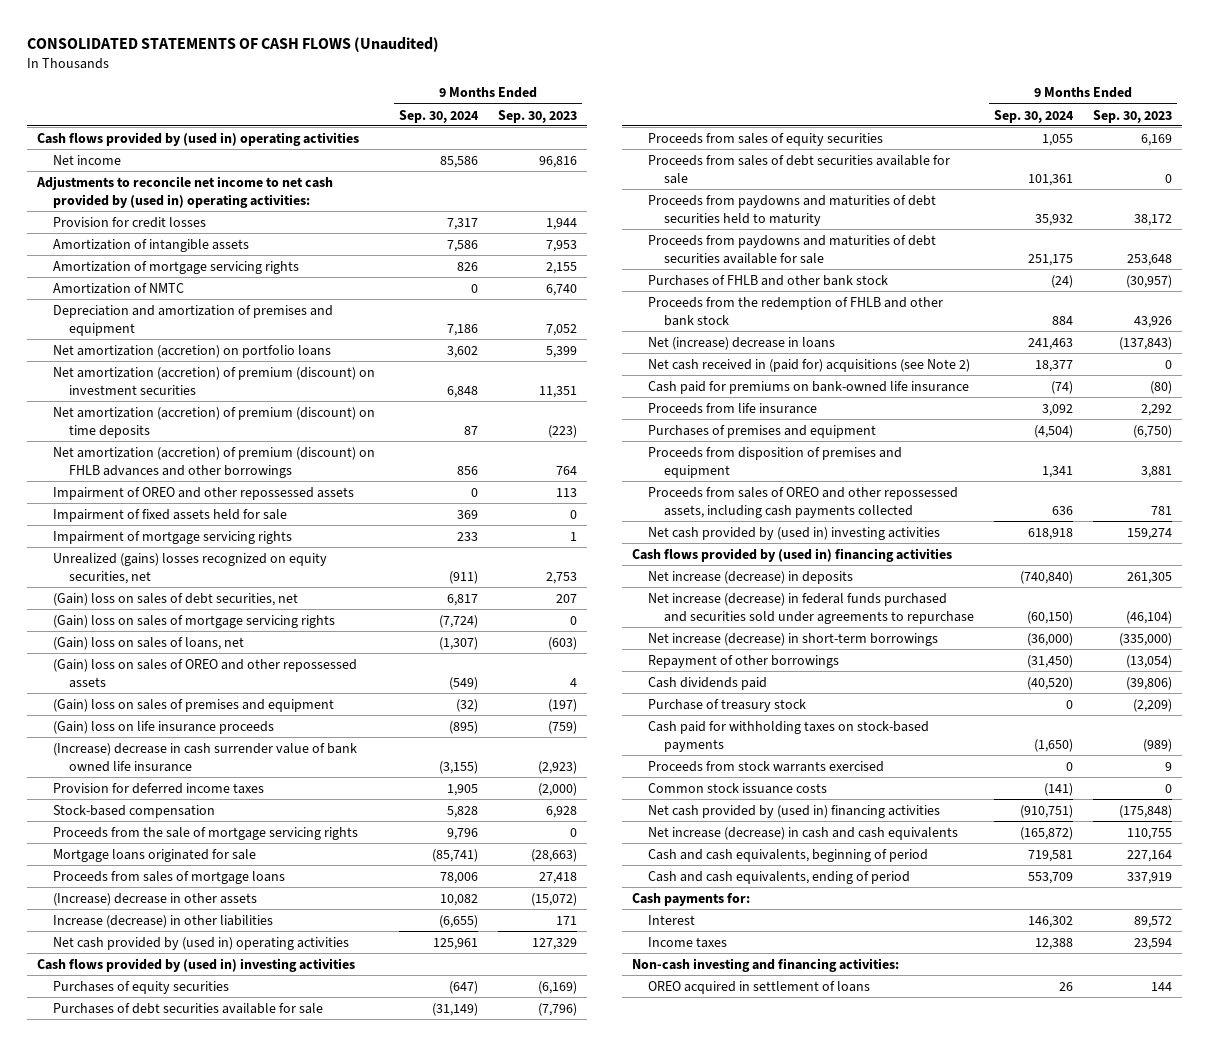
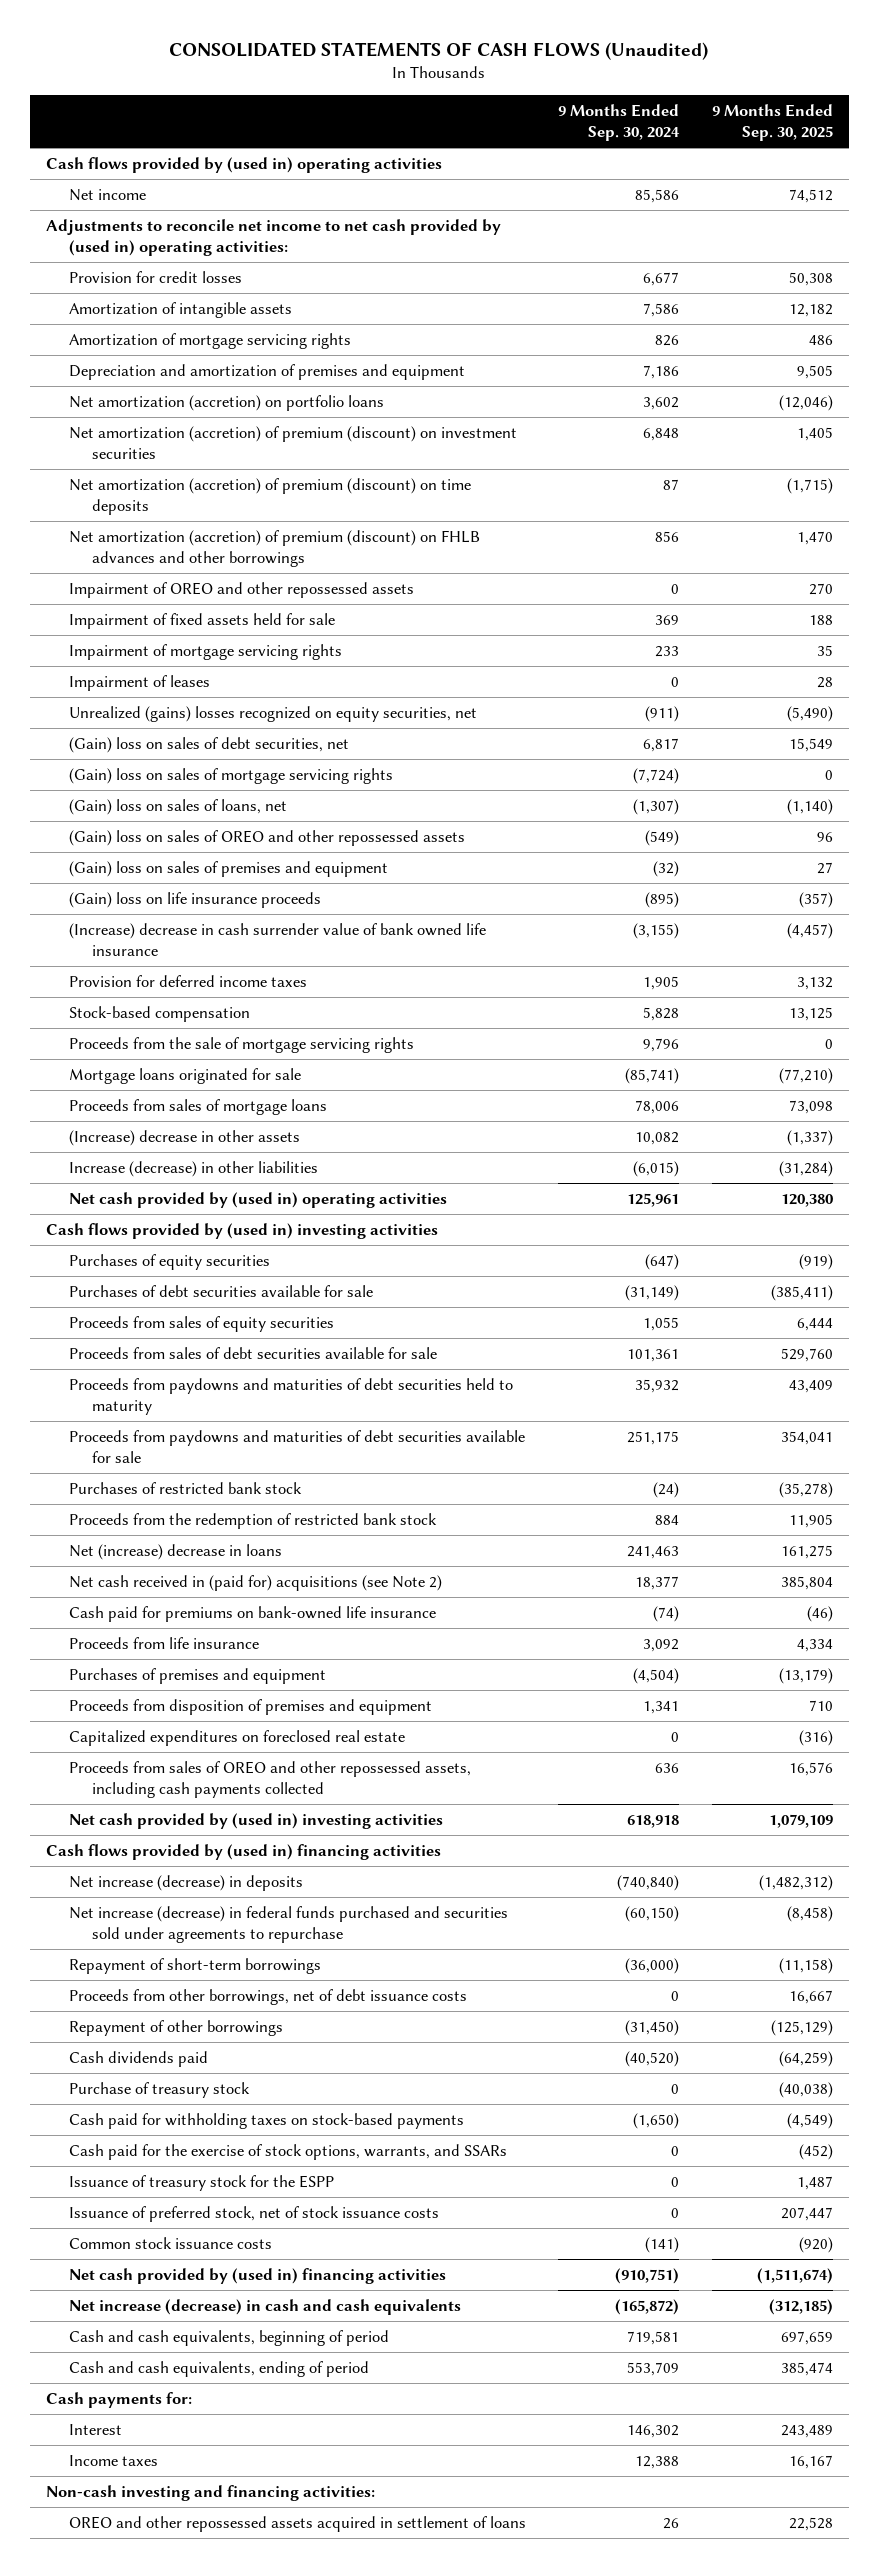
- | 9 Months Ended Sep. 30, 2024 | 9 Months Ended Sep. 30, 2023
+ | 9 Months Ended Sep. 30, 2024 | 9 Months Ended Sep. 30, 2025
- Provision for credit losses | 7,317 | 1,944
+ Provision for credit losses | 6,677 | 50,308
- Amortization of NMTC | 0 | 6,740
+ Impairment of leases | 0 | 28
- Increase (decrease) in other liabilities | (6,655) | 171
+ Increase (decrease) in other liabilities | (6,015) | (31,284)
- Purchases of FHLB and other bank stock | (24) | (30,957)
- Proceeds from the redemption of FHLB and other bank stock | 884 | 43,926
+ Purchases of restricted bank stock | (24) | (35,278)
+ Proceeds from the redemption of restricted bank stock | 884 | 11,905
+ Capitalized expenditures on foreclosed real estate | 0 | (316)
- Net increase (decrease) in short-term borrowings | (36,000) | (335,000)
+ Repayment of short-term borrowings | (36,000) | (11,158)
+ Proceeds from other borrowings, net of debt issuance costs | 0 | 16,667
- Proceeds from stock warrants exercised | 0 | 9
+ Cash paid for the exercise of stock options, warrants, and SSARs | 0 | (452)
+ Issuance of treasury stock for the ESPP | 0 | 1,487
+ Issuance of preferred stock, net of stock issuance costs | 0 | 207,447
- OREO acquired in settlement of loans | 26 | 144
+ OREO and other repossessed assets acquired in settlement of loans | 26 | 22,528

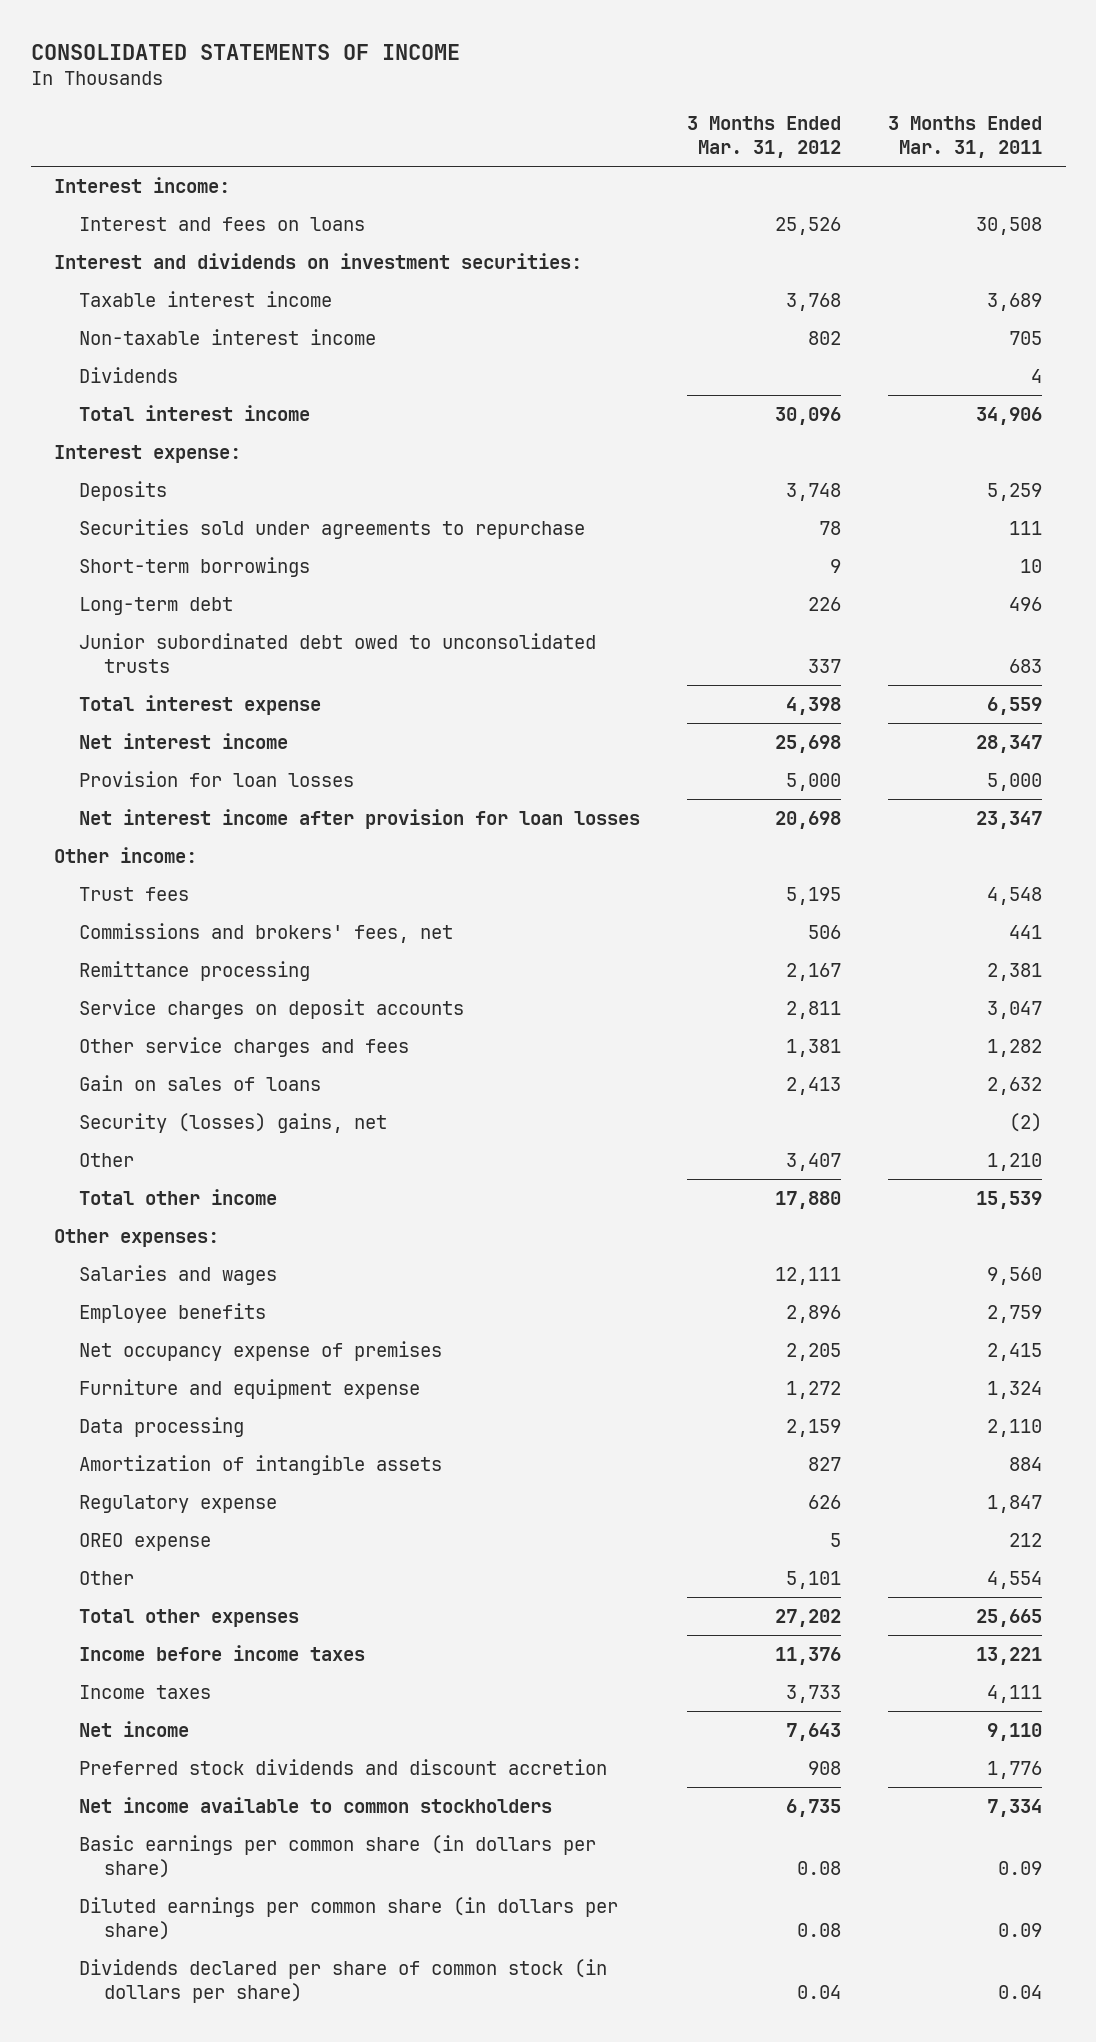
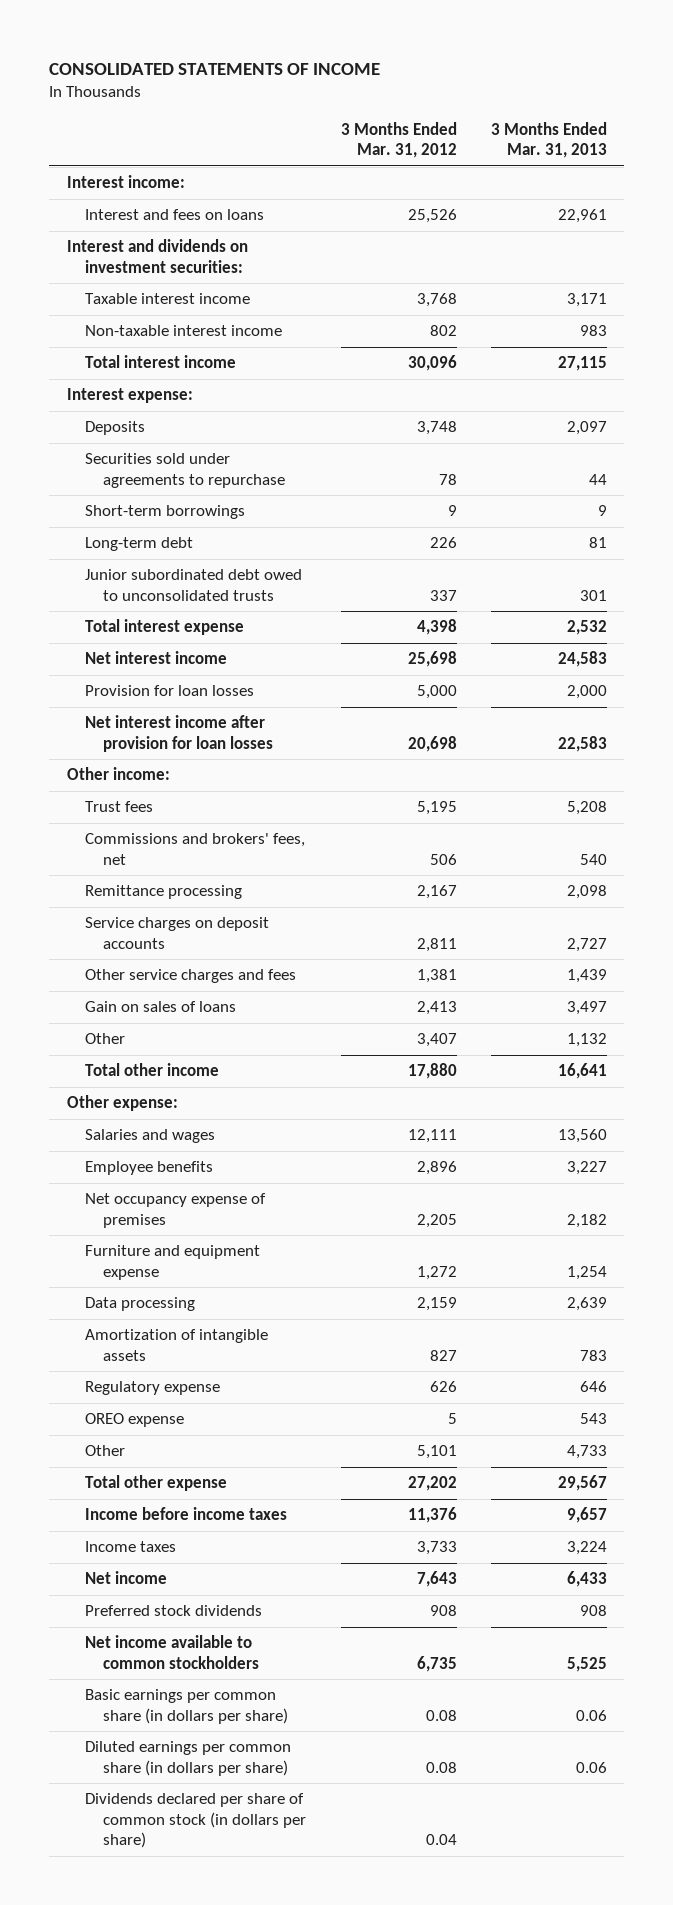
- | 3 Months Ended Mar. 31, 2012 | 3 Months Ended Mar. 31, 2011
+ | 3 Months Ended Mar. 31, 2012 | 3 Months Ended Mar. 31, 2013
- Dividends | | 4
- Security (losses) gains, net | | (2)
- Other expenses:
+ Other expense:
- Total other expenses | 27,202 | 25,665
+ Total other expense | 27,202 | 29,567
- Preferred stock dividends and discount accretion | 908 | 1,776
+ Preferred stock dividends | 908 | 908

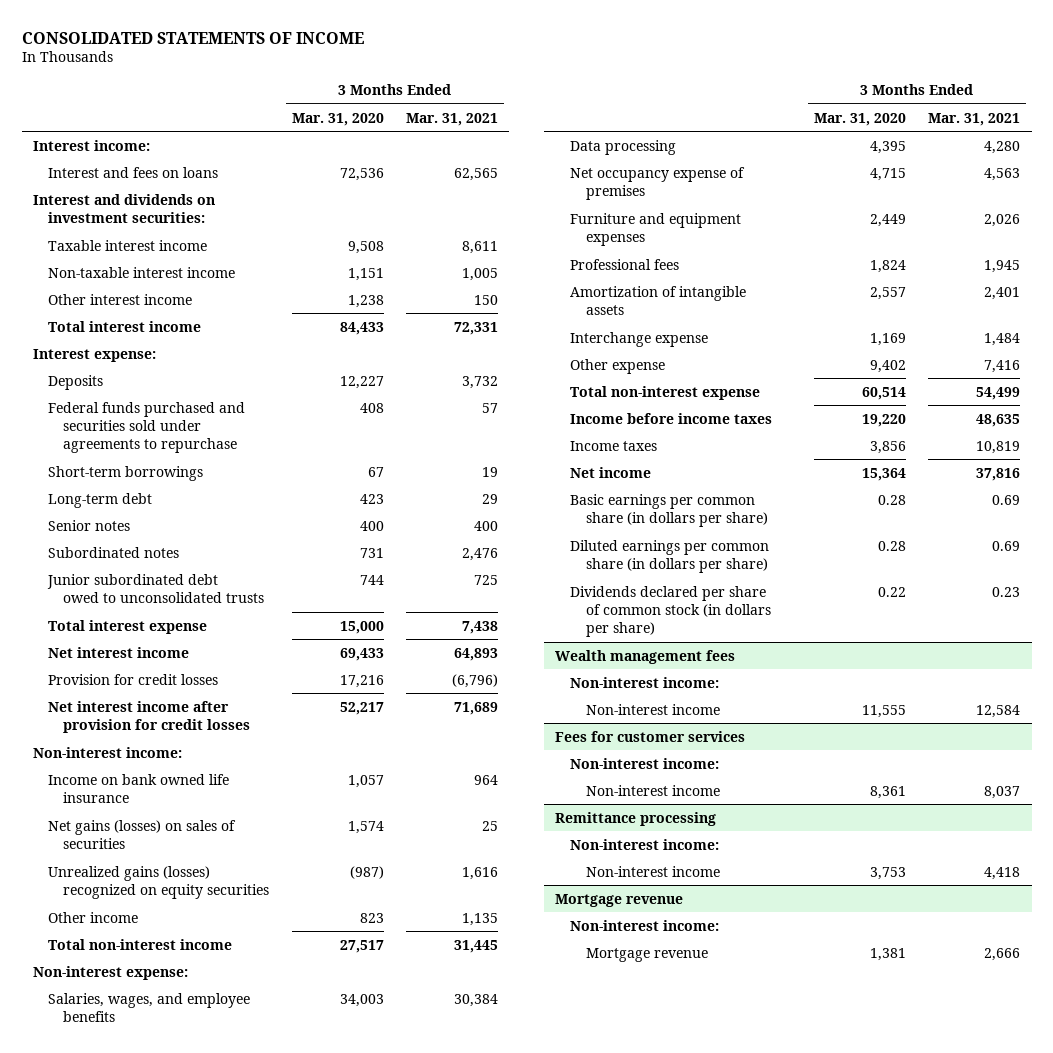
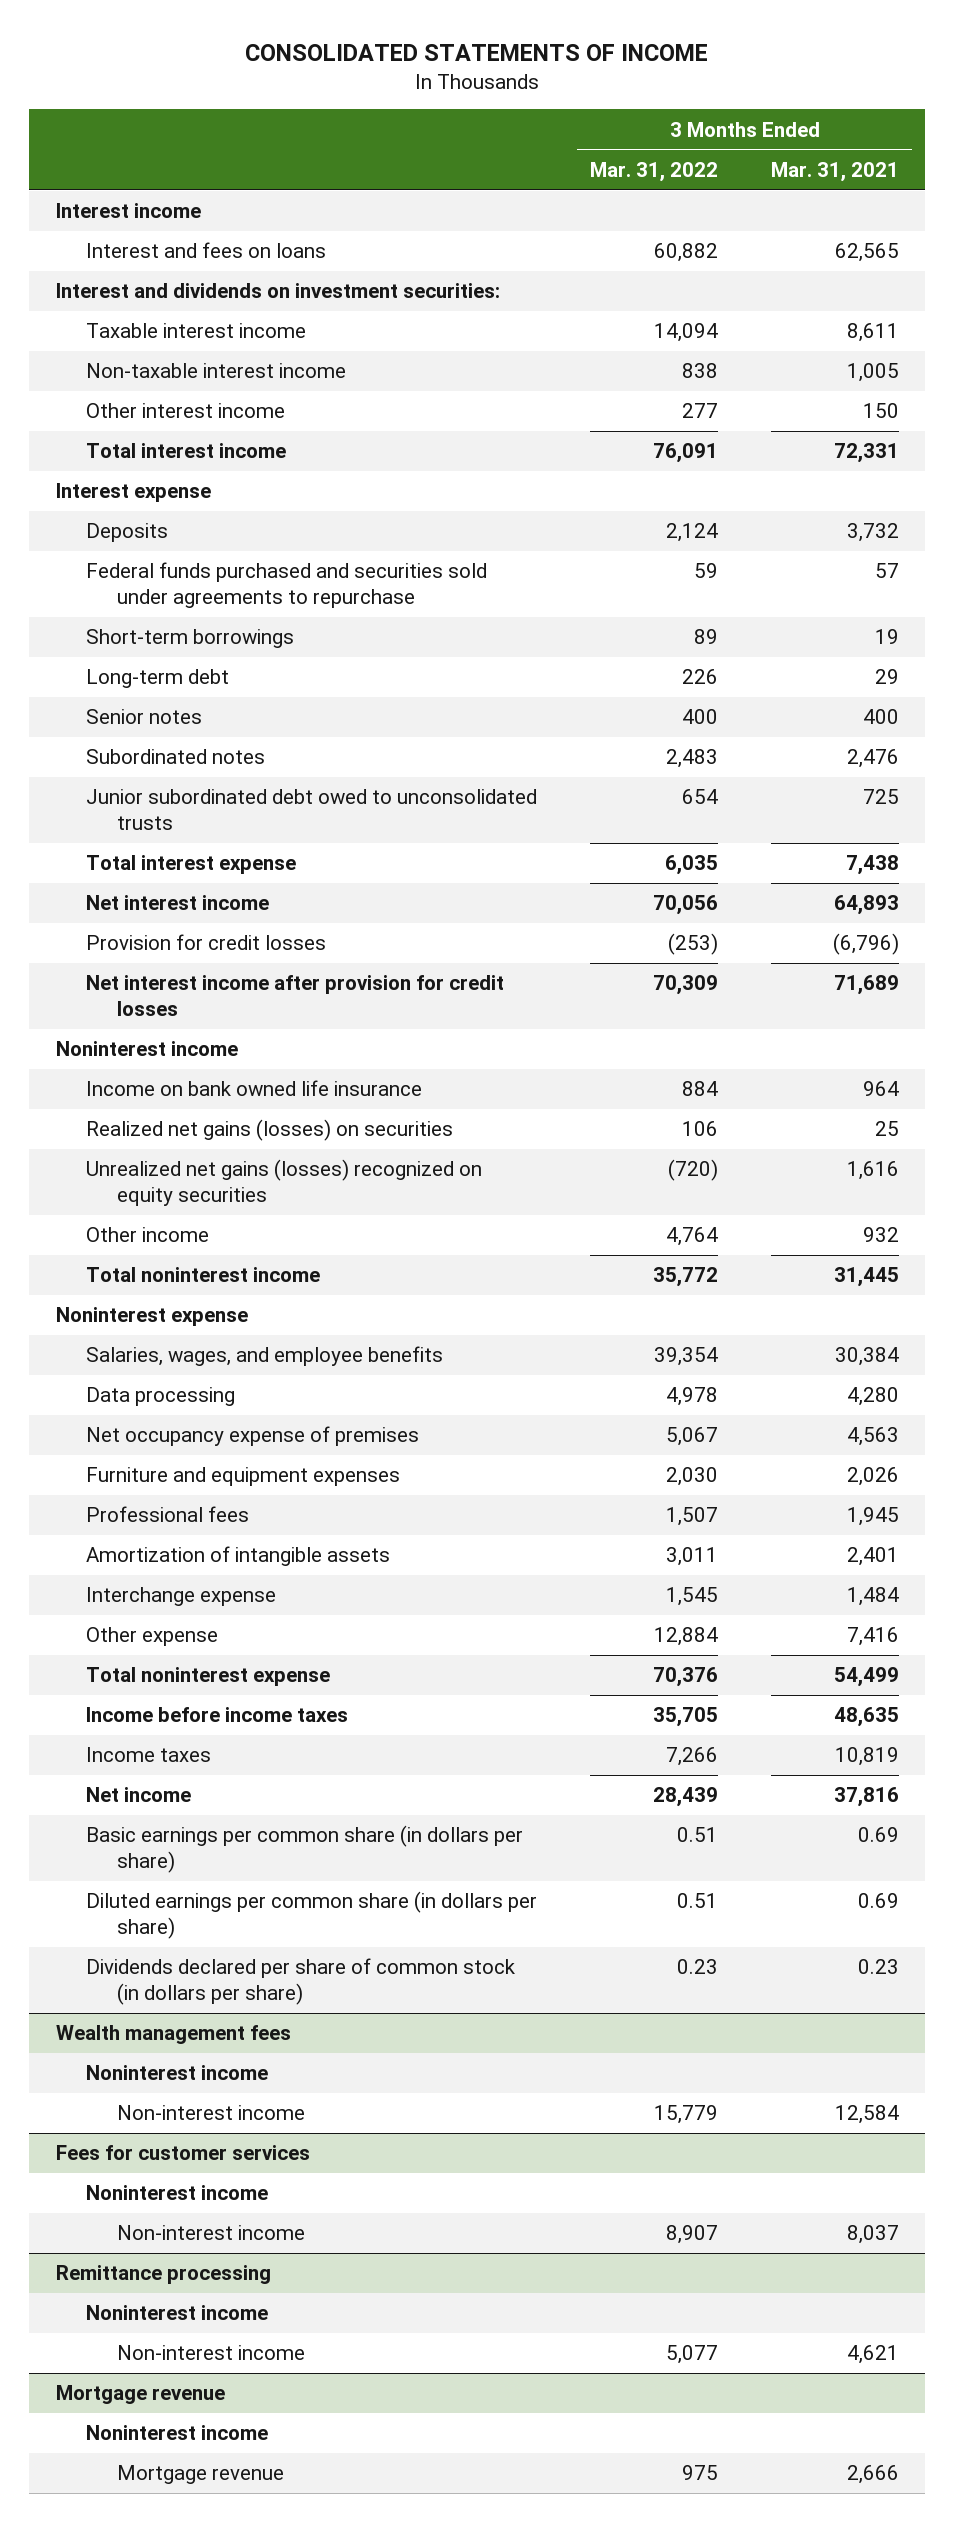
- | 3 Months Ended Mar. 31, 2020 | 3 Months Ended Mar. 31, 2021
+ | 3 Months Ended Mar. 31, 2022 | 3 Months Ended Mar. 31, 2021
- Interest income:
+ Interest income
- Interest expense:
+ Interest expense
- Non-interest income:
+ Noninterest income
- Net gains (losses) on sales of securities | 1,574 | 25
- Unrealized gains (losses) recognized on equity securities | (987) | 1,616
- Other income | 823 | 1,135
- Total non-interest income | 27,517 | 31,445
- Non-interest expense:
+ Realized net gains (losses) on securities | 106 | 25
+ Unrealized net gains (losses) recognized on equity securities | (720) | 1,616
+ Other income | 4,764 | 932
+ Total noninterest income | 35,772 | 31,445
+ Noninterest expense
- Total non-interest expense | 60,514 | 54,499
+ Total noninterest expense | 70,376 | 54,499
@ Wealth management fees
- Non-interest income:
+ Noninterest income
@ Fees for customer services
- Non-interest income:
+ Noninterest income
@ Remittance processing
- Non-interest income:
- Non-interest income | 3,753 | 4,418
+ Noninterest income
+ Non-interest income | 5,077 | 4,621
@ Mortgage revenue
- Non-interest income:
+ Noninterest income

